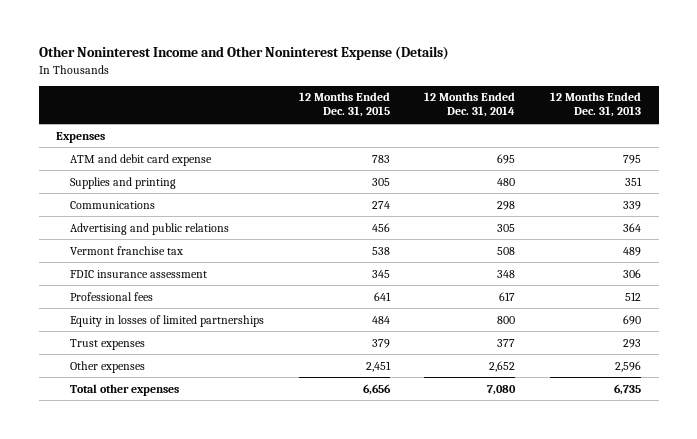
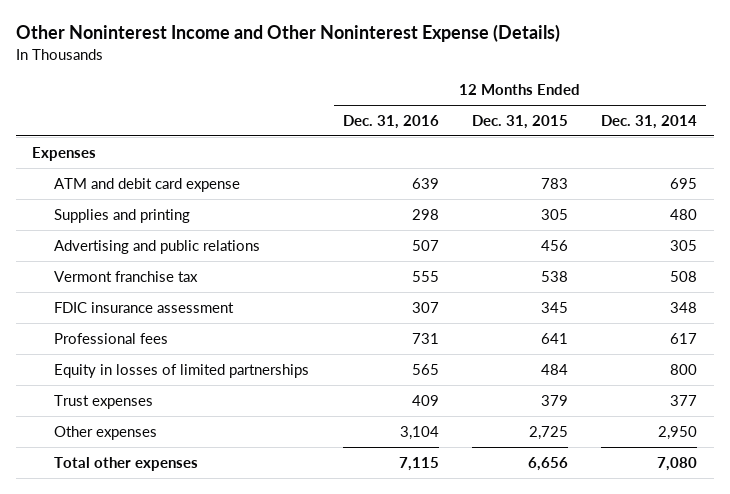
- | 12 Months Ended Dec. 31, 2015 | 12 Months Ended Dec. 31, 2014 | 12 Months Ended Dec. 31, 2013
+ | 12 Months Ended Dec. 31, 2016 | 12 Months Ended Dec. 31, 2015 | 12 Months Ended Dec. 31, 2014
- Communications | 274 | 298 | 339
- Other expenses | 2,451 | 2,652 | 2,596
+ Other expenses | 3,104 | 2,725 | 2,950

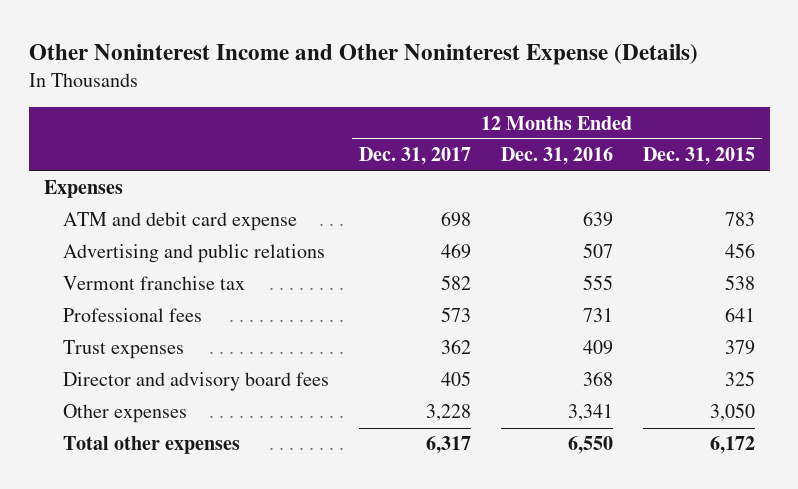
- | 12 Months Ended Dec. 31, 2016 | 12 Months Ended Dec. 31, 2015 | 12 Months Ended Dec. 31, 2014
+ | 12 Months Ended Dec. 31, 2017 | 12 Months Ended Dec. 31, 2016 | 12 Months Ended Dec. 31, 2015
- Supplies and printing | 298 | 305 | 480
- FDIC insurance assessment | 307 | 345 | 348
- Equity in losses of limited partnerships | 565 | 484 | 800
- Other expenses | 3,104 | 2,725 | 2,950
- Total other expenses | 7,115 | 6,656 | 7,080
+ Director and advisory board fees | 405 | 368 | 325
+ Other expenses | 3,228 | 3,341 | 3,050
+ Total other expenses | 6,317 | 6,550 | 6,172

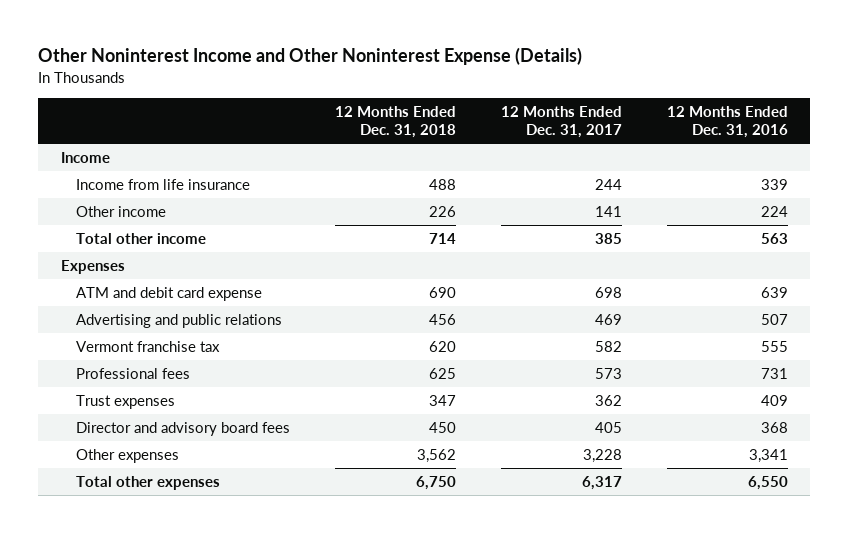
- | 12 Months Ended Dec. 31, 2017 | 12 Months Ended Dec. 31, 2016 | 12 Months Ended Dec. 31, 2015
+ | 12 Months Ended Dec. 31, 2018 | 12 Months Ended Dec. 31, 2017 | 12 Months Ended Dec. 31, 2016
+ Income
+ Income from life insurance | 488 | 244 | 339
+ Other income | 226 | 141 | 224
+ Total other income | 714 | 385 | 563

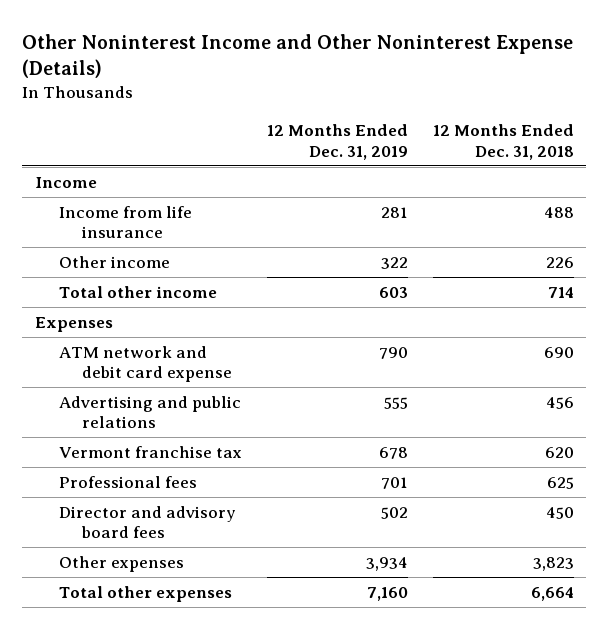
- | 12 Months Ended Dec. 31, 2018 | 12 Months Ended Dec. 31, 2017 | 12 Months Ended Dec. 31, 2016
+ | 12 Months Ended Dec. 31, 2019 | 12 Months Ended Dec. 31, 2018
- ATM and debit card expense | 690 | 698 | 639
+ ATM network and debit card expense | 790 | 690
- Trust expenses | 347 | 362 | 409
- Other expenses | 3,562 | 3,228 | 3,341
- Total other expenses | 6,750 | 6,317 | 6,550
+ Other expenses | 3,934 | 3,823
+ Total other expenses | 7,160 | 6,664

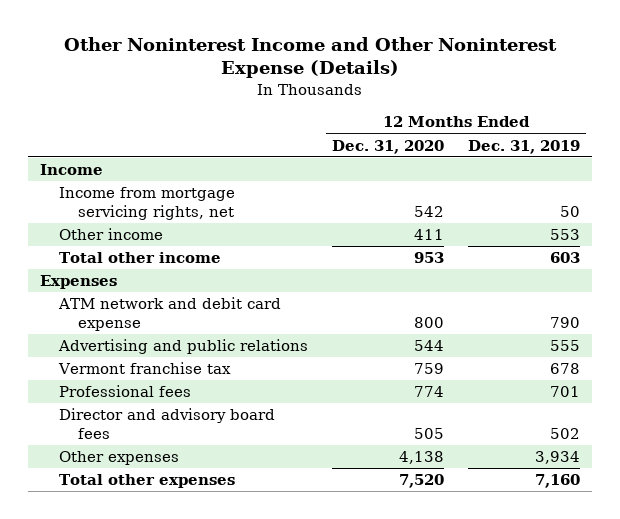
- | 12 Months Ended Dec. 31, 2019 | 12 Months Ended Dec. 31, 2018
+ | 12 Months Ended Dec. 31, 2020 | 12 Months Ended Dec. 31, 2019
- Income from life insurance | 281 | 488
- Other income | 322 | 226
+ Income from mortgage servicing rights, net | 542 | 50
+ Other income | 411 | 553

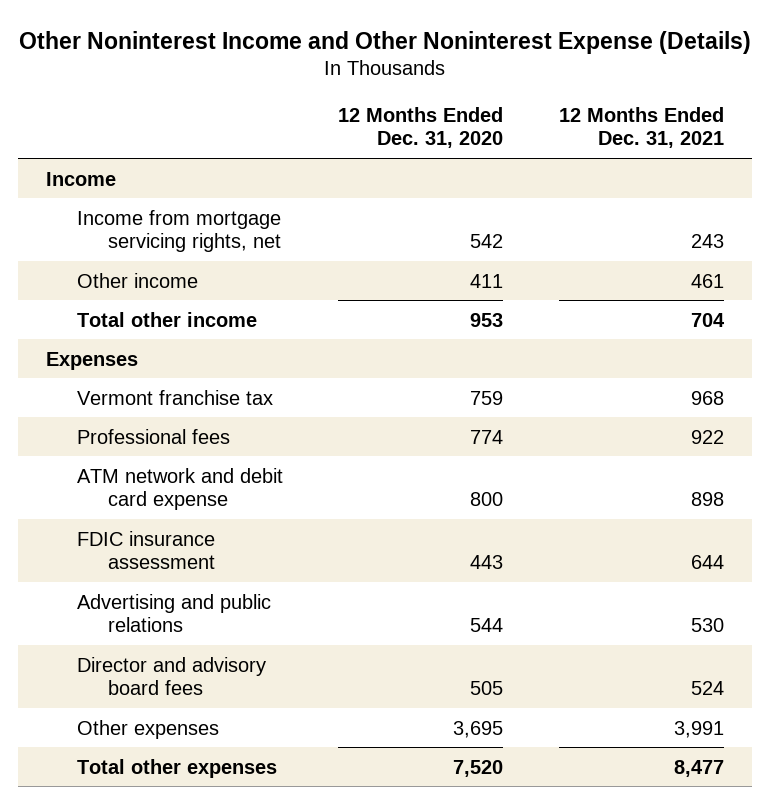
- | 12 Months Ended Dec. 31, 2020 | 12 Months Ended Dec. 31, 2019
+ | 12 Months Ended Dec. 31, 2020 | 12 Months Ended Dec. 31, 2021
moved down: ATM network and debit card expense | 800 | 898
+ FDIC insurance assessment | 443 | 644
moved down: Advertising and public relations | 544 | 530
- Other expenses | 4,138 | 3,934
+ Other expenses | 3,695 | 3,991

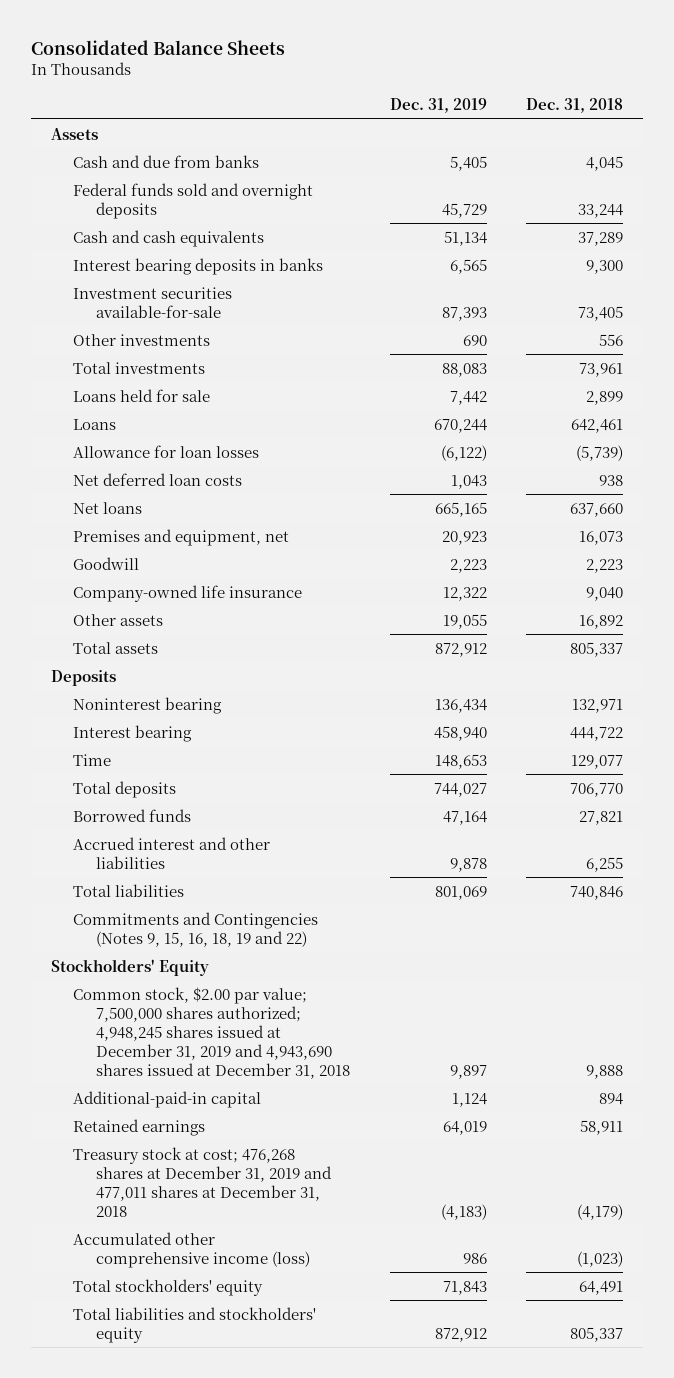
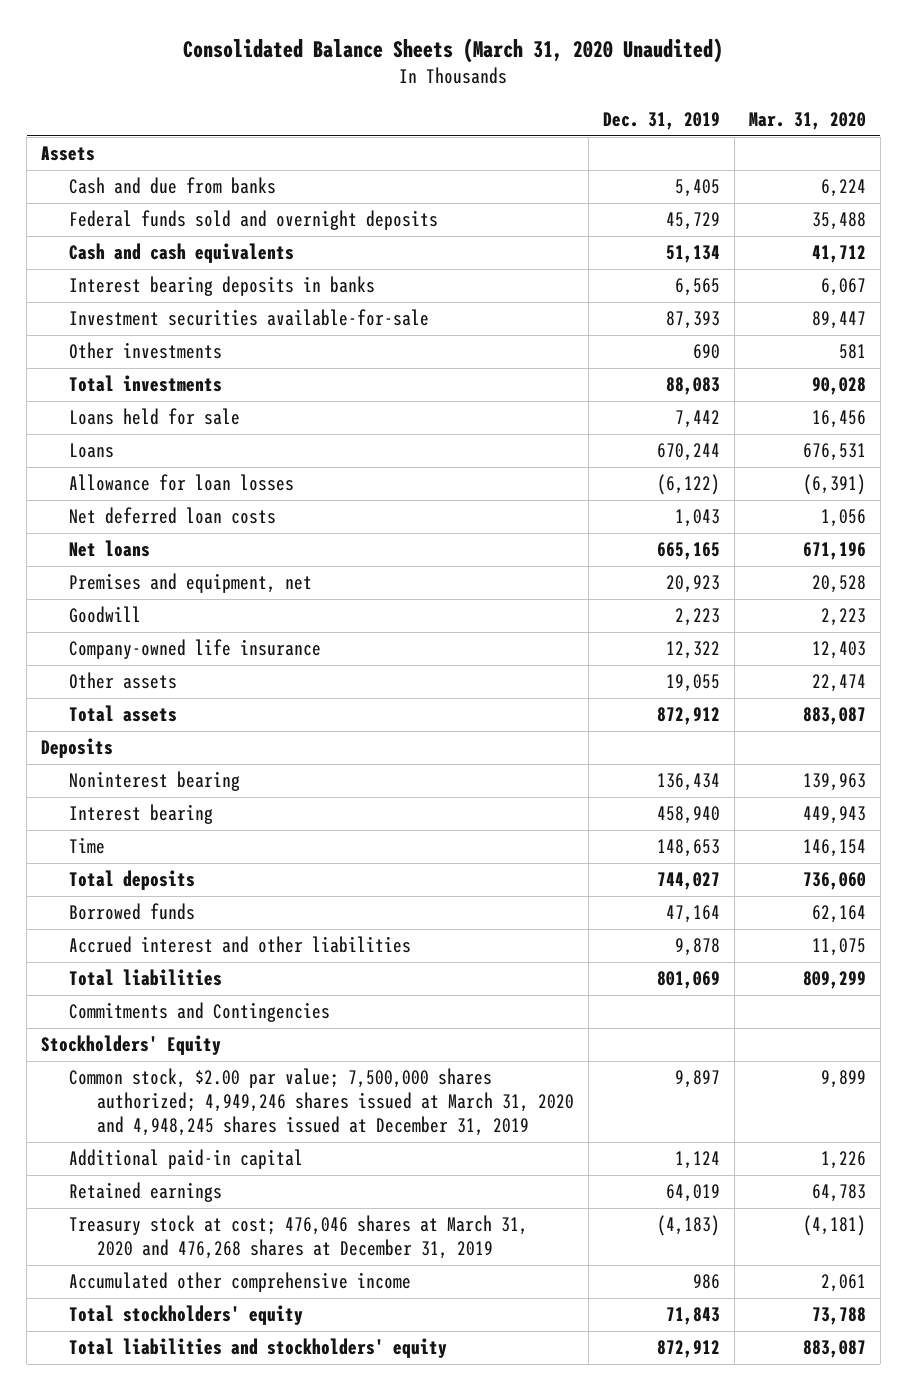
- Consolidated Balance Sheets
+ Consolidated Balance Sheets (March 31, 2020 Unaudited)
- | Dec. 31, 2019 | Dec. 31, 2018
+ | Dec. 31, 2019 | Mar. 31, 2020
- Commitments and Contingencies (Notes 9, 15, 16, 18, 19 and 22)
+ Commitments and Contingencies
- Common stock, $2.00 par value; 7,500,000 shares authorized; 4,948,245 shares issued at December 31, 2019 and 4,943,690 shares issued at December 31, 2018 | 9,897 | 9,888
- Additional-paid-in capital | 1,124 | 894
+ Common stock, $2.00 par value; 7,500,000 shares authorized; 4,949,246 shares issued at March 31, 2020 and 4,948,245 shares issued at December 31, 2019 | 9,897 | 9,899
+ Additional paid-in capital | 1,124 | 1,226
- Treasury stock at cost; 476,268 shares at December 31, 2019 and 477,011 shares at December 31, 2018 | (4,183) | (4,179)
- Accumulated other comprehensive income (loss) | 986 | (1,023)
+ Treasury stock at cost; 476,046 shares at March 31, 2020 and 476,268 shares at December 31, 2019 | (4,183) | (4,181)
+ Accumulated other comprehensive income | 986 | 2,061

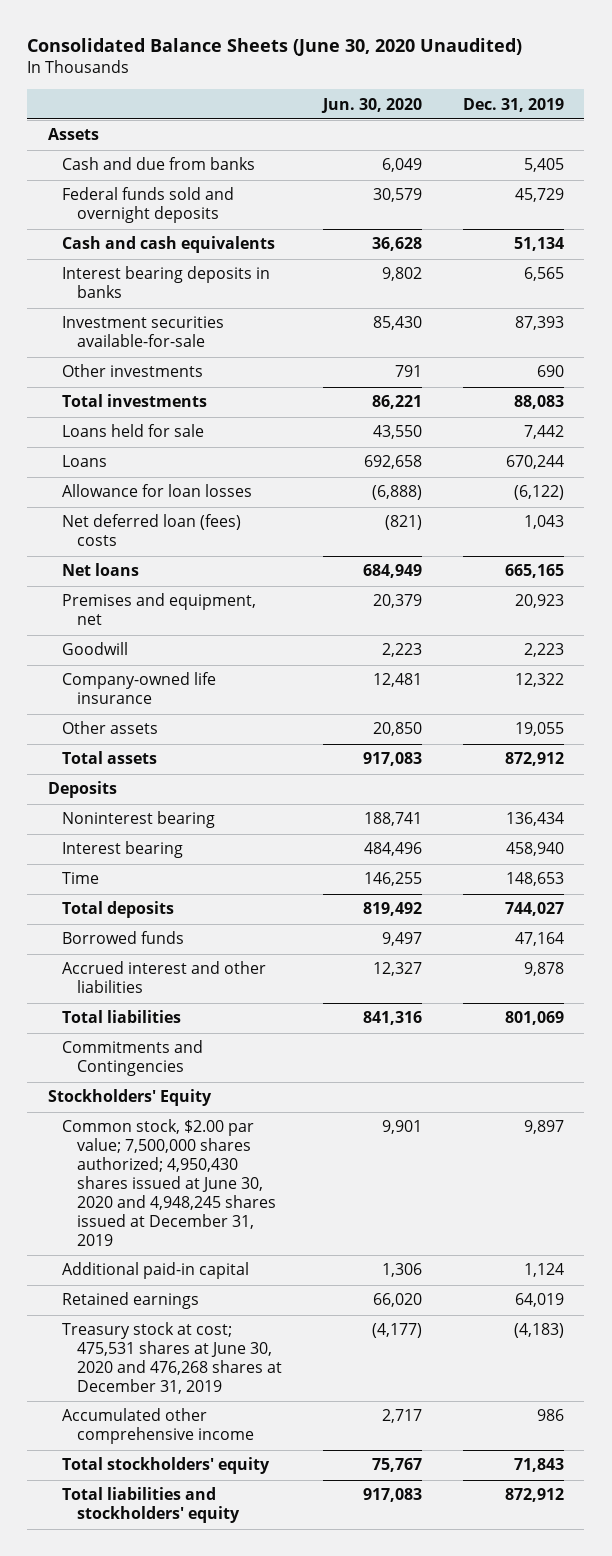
- Consolidated Balance Sheets (March 31, 2020 Unaudited)
+ Consolidated Balance Sheets (June 30, 2020 Unaudited)
- | Dec. 31, 2019 | Mar. 31, 2020
+ | Jun. 30, 2020 | Dec. 31, 2019
- Net deferred loan costs | 1,043 | 1,056
+ Net deferred loan (fees) costs | (821) | 1,043
- Common stock, $2.00 par value; 7,500,000 shares authorized; 4,949,246 shares issued at March 31, 2020 and 4,948,245 shares issued at December 31, 2019 | 9,897 | 9,899
+ Common stock, $2.00 par value; 7,500,000 shares authorized; 4,950,430 shares issued at June 30, 2020 and 4,948,245 shares issued at December 31, 2019 | 9,901 | 9,897
- Treasury stock at cost; 476,046 shares at March 31, 2020 and 476,268 shares at December 31, 2019 | (4,183) | (4,181)
+ Treasury stock at cost; 475,531 shares at June 30, 2020 and 476,268 shares at December 31, 2019 | (4,177) | (4,183)

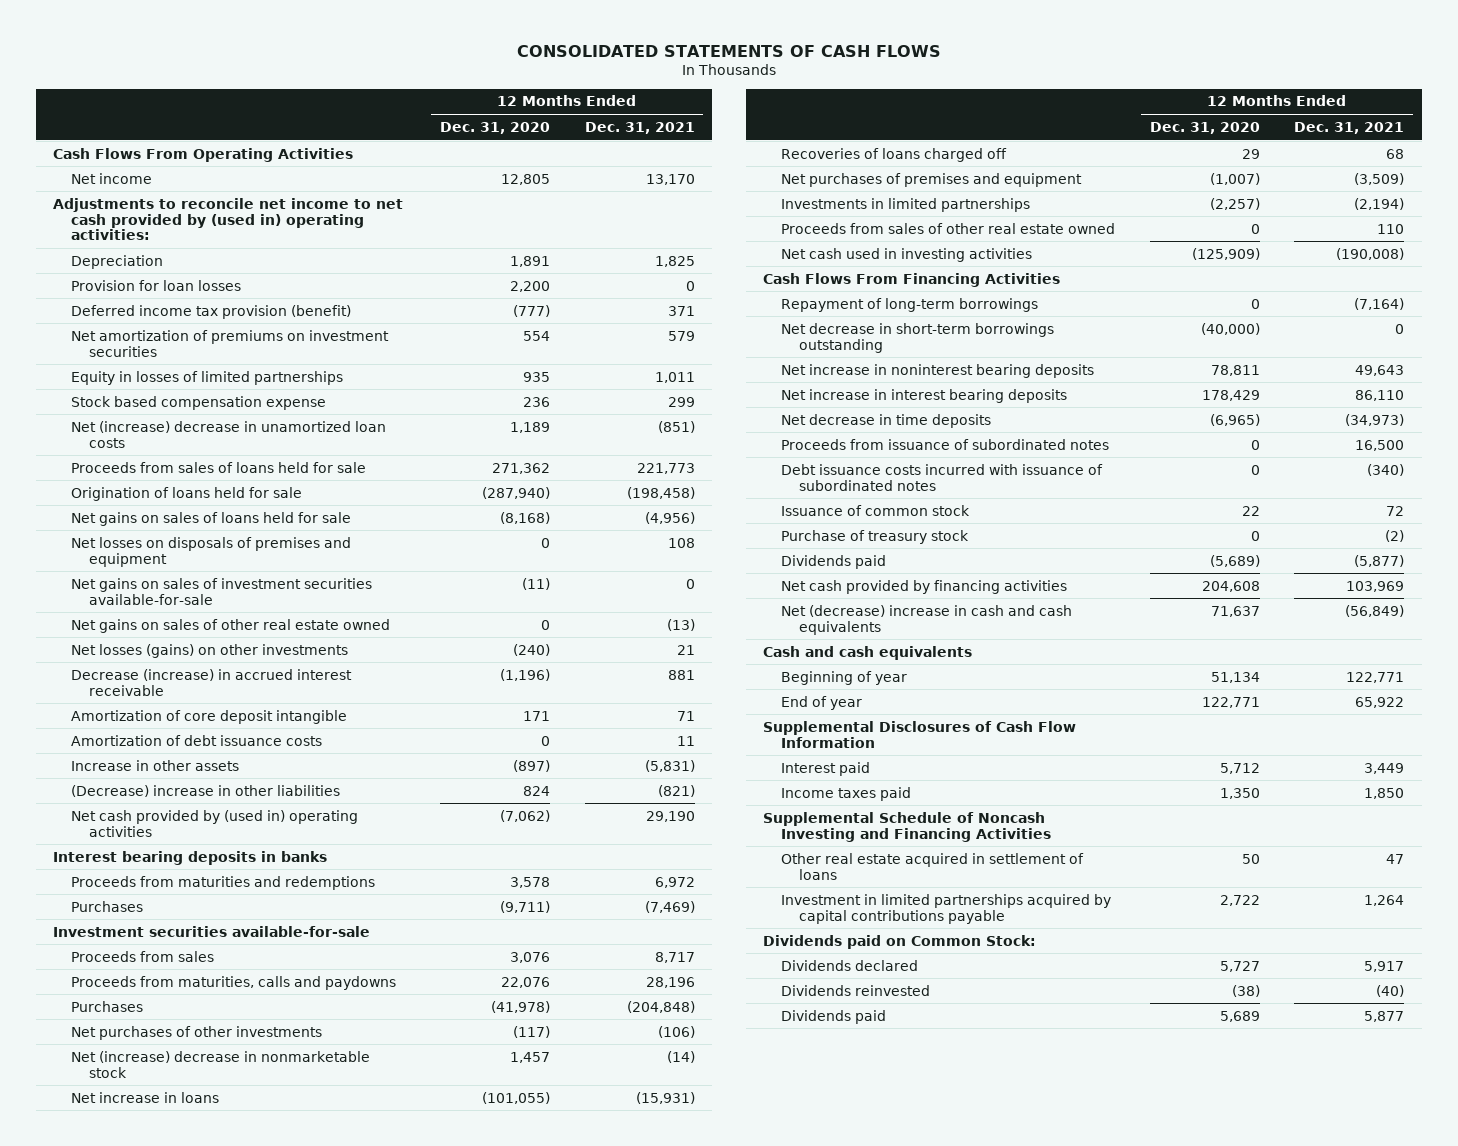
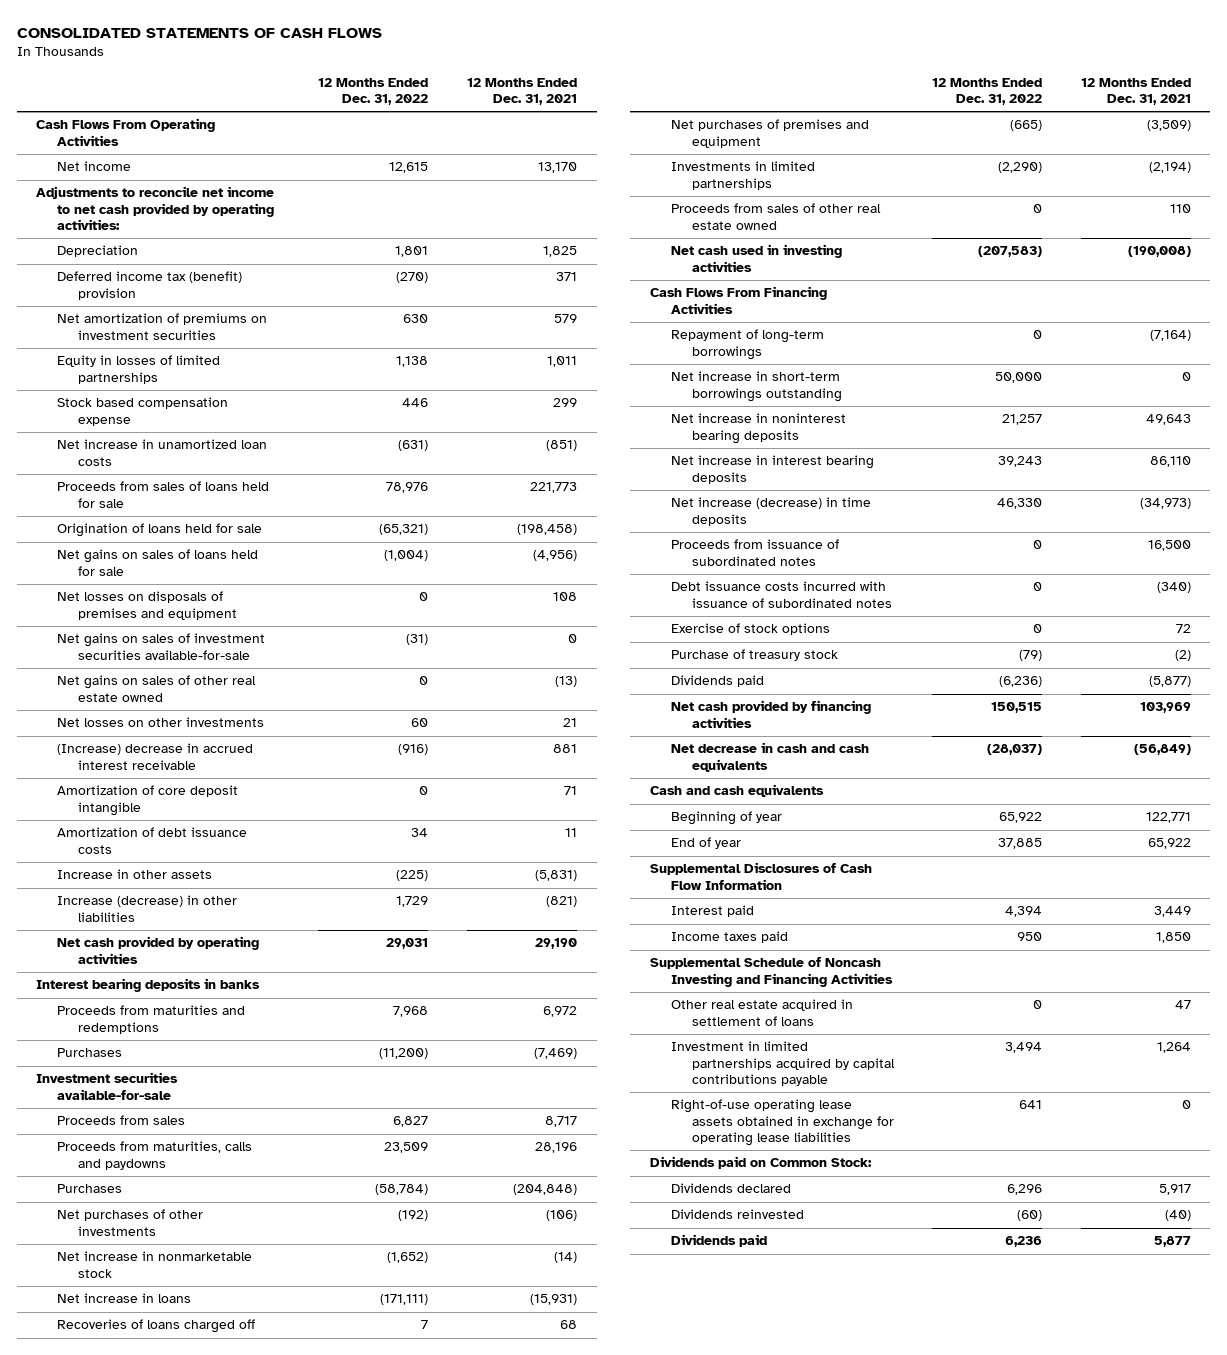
- | 12 Months Ended Dec. 31, 2020 | 12 Months Ended Dec. 31, 2021
+ | 12 Months Ended Dec. 31, 2022 | 12 Months Ended Dec. 31, 2021
- Adjustments to reconcile net income to net cash provided by (used in) operating activities:
+ Adjustments to reconcile net income to net cash provided by operating activities:
- Provision for loan losses | 2,200 | 0
- Deferred income tax provision (benefit) | (777) | 371
+ Deferred income tax (benefit) provision | (270) | 371
- Net (increase) decrease in unamortized loan costs | 1,189 | (851)
+ Net increase in unamortized loan costs | (631) | (851)
- Net losses (gains) on other investments | (240) | 21
- Decrease (increase) in accrued interest receivable | (1,196) | 881
+ Net losses on other investments | 60 | 21
+ (Increase) decrease in accrued interest receivable | (916) | 881
- (Decrease) increase in other liabilities | 824 | (821)
- Net cash provided by (used in) operating activities | (7,062) | 29,190
+ Increase (decrease) in other liabilities | 1,729 | (821)
+ Net cash provided by operating activities | 29,031 | 29,190
- Net (increase) decrease in nonmarketable stock | 1,457 | (14)
+ Net increase in nonmarketable stock | (1,652) | (14)
- Net decrease in short-term borrowings outstanding | (40,000) | 0
+ Net increase in short-term borrowings outstanding | 50,000 | 0
- Net decrease in time deposits | (6,965) | (34,973)
+ Net increase (decrease) in time deposits | 46,330 | (34,973)
- Issuance of common stock | 22 | 72
+ Exercise of stock options | 0 | 72
- Net (decrease) increase in cash and cash equivalents | 71,637 | (56,849)
+ Net decrease in cash and cash equivalents | (28,037) | (56,849)
+ Right-of-use operating lease assets obtained in exchange for operating lease liabilities | 641 | 0

